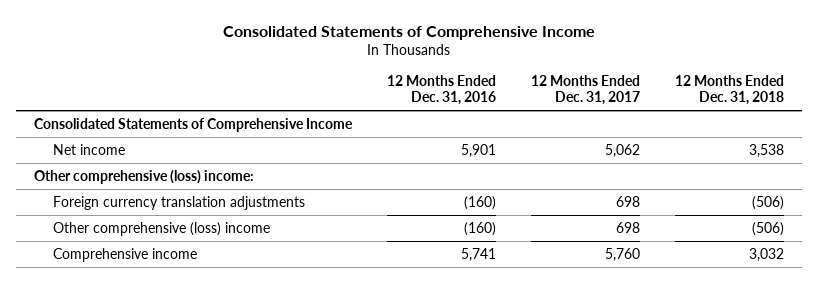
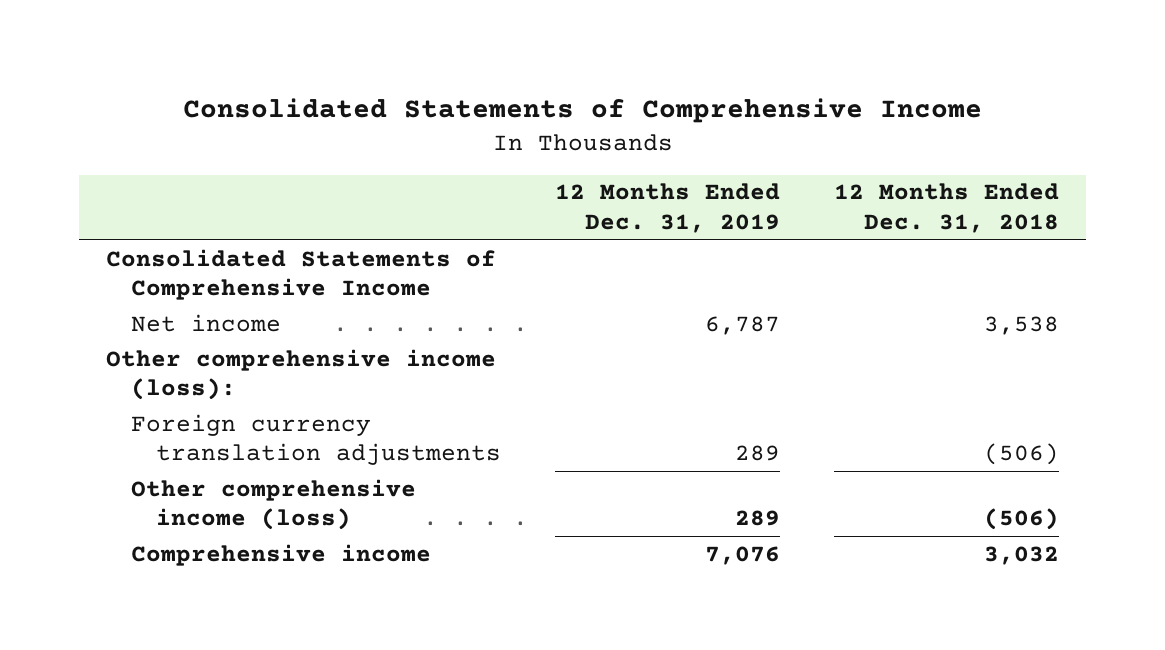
- | 12 Months Ended Dec. 31, 2016 | 12 Months Ended Dec. 31, 2017 | 12 Months Ended Dec. 31, 2018
+ | 12 Months Ended Dec. 31, 2019 | 12 Months Ended Dec. 31, 2018
- Other comprehensive (loss) income:
+ Other comprehensive income (loss):
- Other comprehensive (loss) income | (160) | 698 | (506)
+ Other comprehensive income (loss) | 289 | (506)

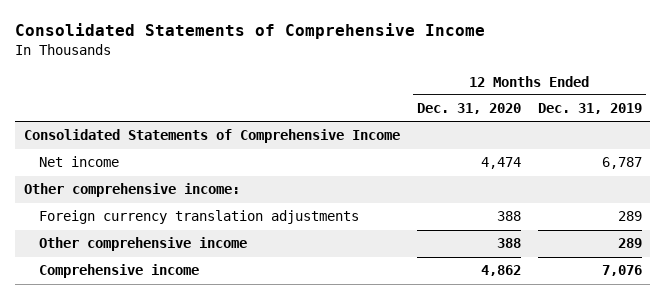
- | 12 Months Ended Dec. 31, 2019 | 12 Months Ended Dec. 31, 2018
+ | 12 Months Ended Dec. 31, 2020 | 12 Months Ended Dec. 31, 2019
- Other comprehensive income (loss):
+ Other comprehensive income:
- Other comprehensive income (loss) | 289 | (506)
+ Other comprehensive income | 388 | 289

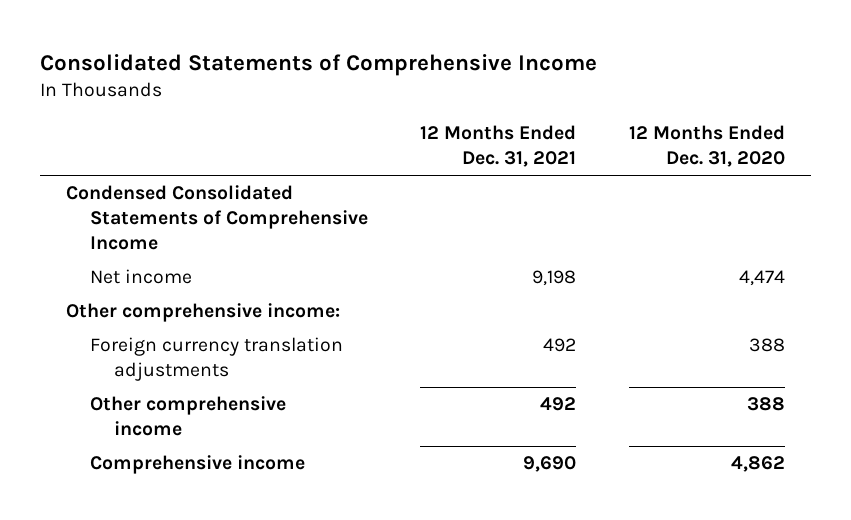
- | 12 Months Ended Dec. 31, 2020 | 12 Months Ended Dec. 31, 2019
+ | 12 Months Ended Dec. 31, 2021 | 12 Months Ended Dec. 31, 2020
- Consolidated Statements of Comprehensive Income
+ Condensed Consolidated Statements of Comprehensive Income

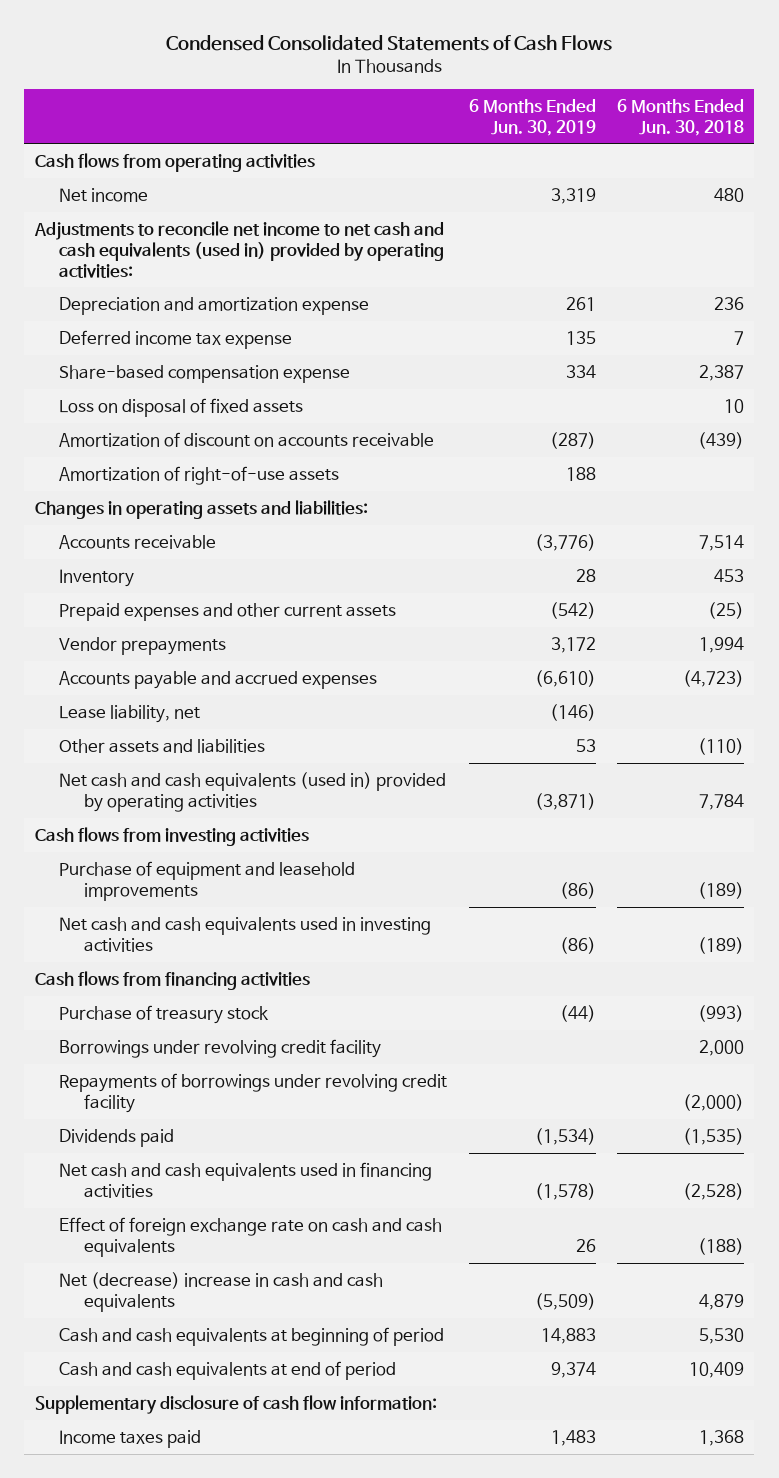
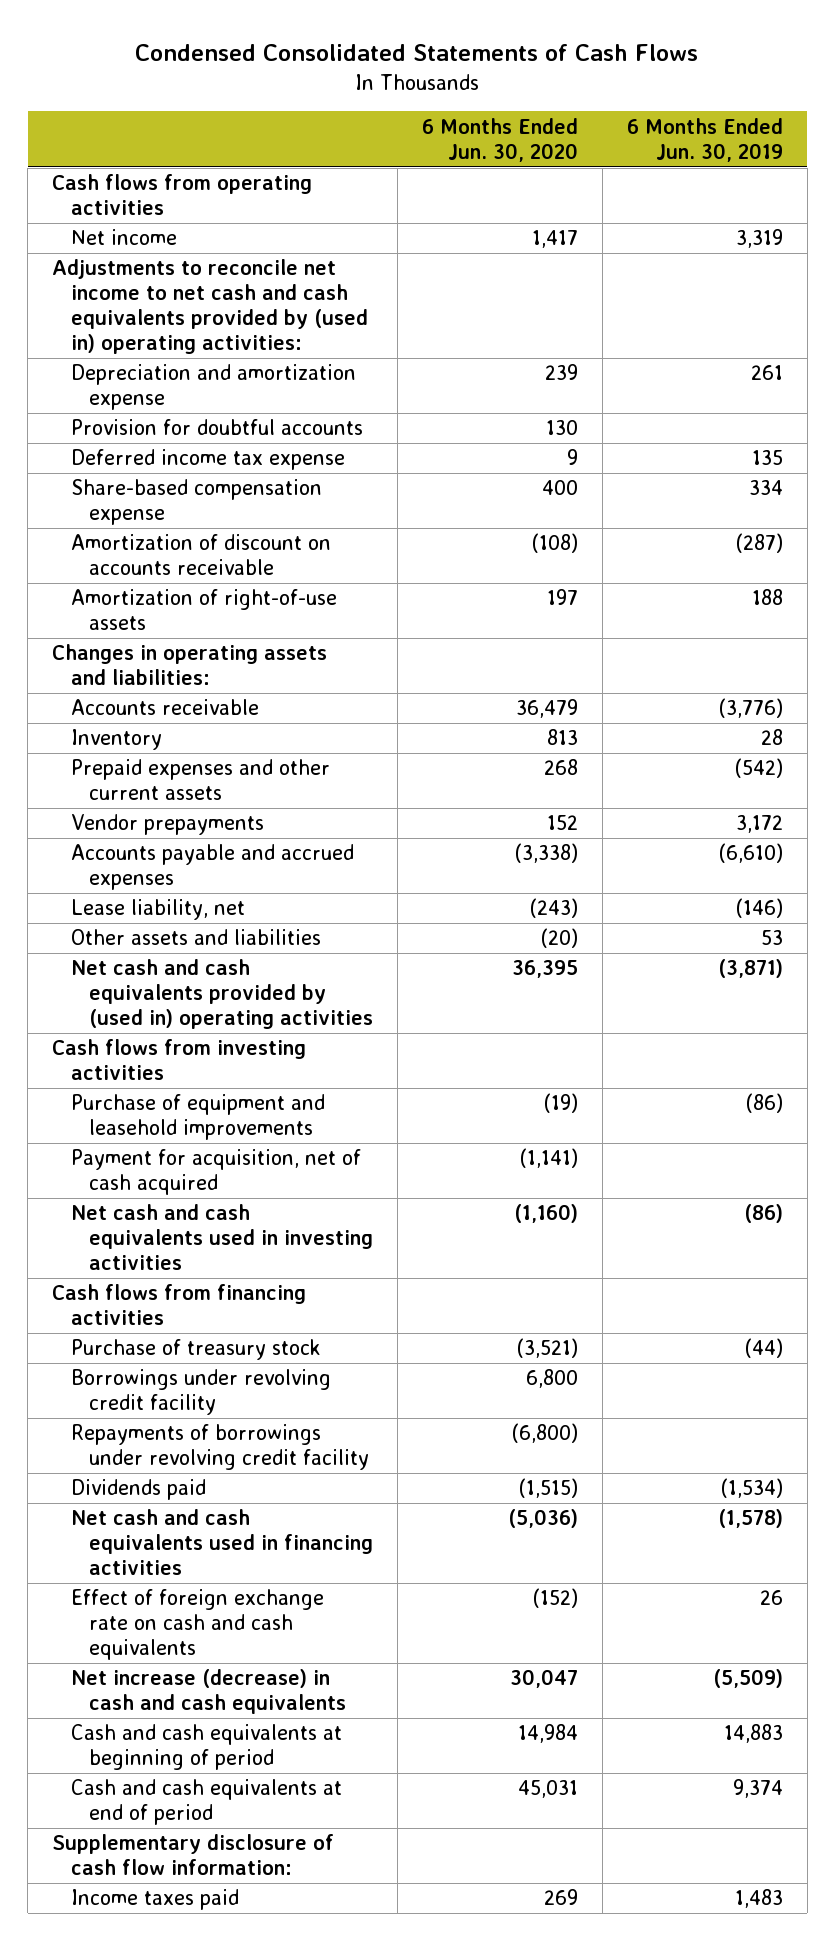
- | 6 Months Ended Jun. 30, 2019 | 6 Months Ended Jun. 30, 2018
+ | 6 Months Ended Jun. 30, 2020 | 6 Months Ended Jun. 30, 2019
- Adjustments to reconcile net income to net cash and cash equivalents (used in) provided by operating activities:
+ Adjustments to reconcile net income to net cash and cash equivalents provided by (used in) operating activities:
+ Provision for doubtful accounts | 130 |
- Loss on disposal of fixed assets | | 10
- Net cash and cash equivalents (used in) provided by operating activities | (3,871) | 7,784
+ Net cash and cash equivalents provided by (used in) operating activities | 36,395 | (3,871)
+ Payment for acquisition, net of cash acquired | (1,141) |
- Net (decrease) increase in cash and cash equivalents | (5,509) | 4,879
+ Net increase (decrease) in cash and cash equivalents | 30,047 | (5,509)

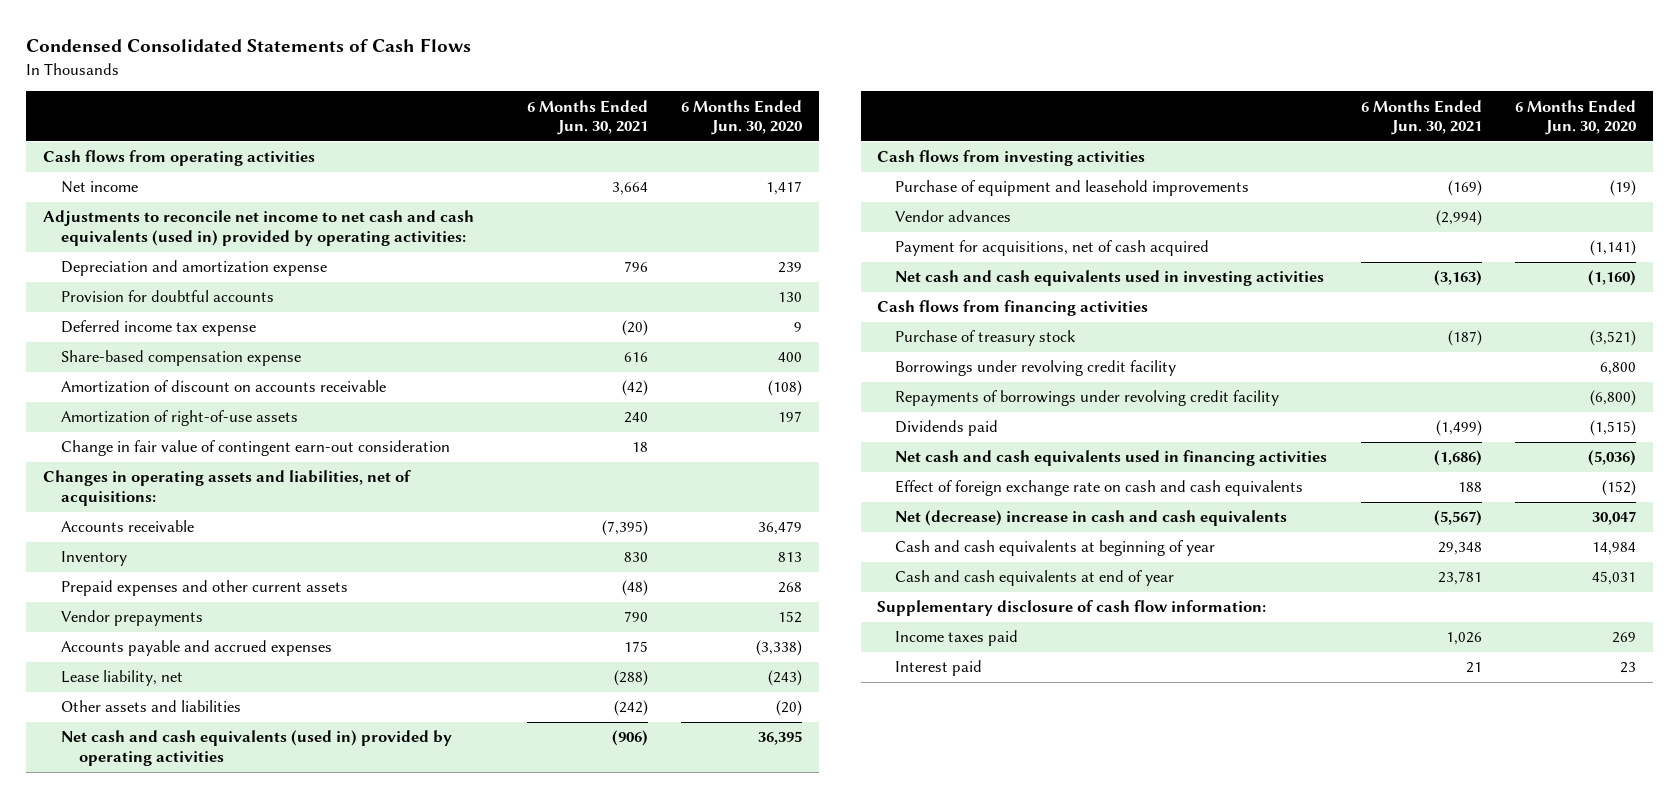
- | 6 Months Ended Jun. 30, 2020 | 6 Months Ended Jun. 30, 2019
+ | 6 Months Ended Jun. 30, 2021 | 6 Months Ended Jun. 30, 2020
- Adjustments to reconcile net income to net cash and cash equivalents provided by (used in) operating activities:
+ Adjustments to reconcile net income to net cash and cash equivalents (used in) provided by operating activities:
- Changes in operating assets and liabilities:
+ Change in fair value of contingent earn-out consideration | 18 |
+ Changes in operating assets and liabilities, net of acquisitions:
- Net cash and cash equivalents provided by (used in) operating activities | 36,395 | (3,871)
+ Net cash and cash equivalents (used in) provided by operating activities | (906) | 36,395
- Payment for acquisition, net of cash acquired | (1,141) |
+ Vendor advances | (2,994) |
+ Payment for acquisitions, net of cash acquired | | (1,141)
- Net increase (decrease) in cash and cash equivalents | 30,047 | (5,509)
- Cash and cash equivalents at beginning of period | 14,984 | 14,883
- Cash and cash equivalents at end of period | 45,031 | 9,374
+ Net (decrease) increase in cash and cash equivalents | (5,567) | 30,047
+ Cash and cash equivalents at beginning of year | 29,348 | 14,984
+ Cash and cash equivalents at end of year | 23,781 | 45,031
+ Interest paid | 21 | 23

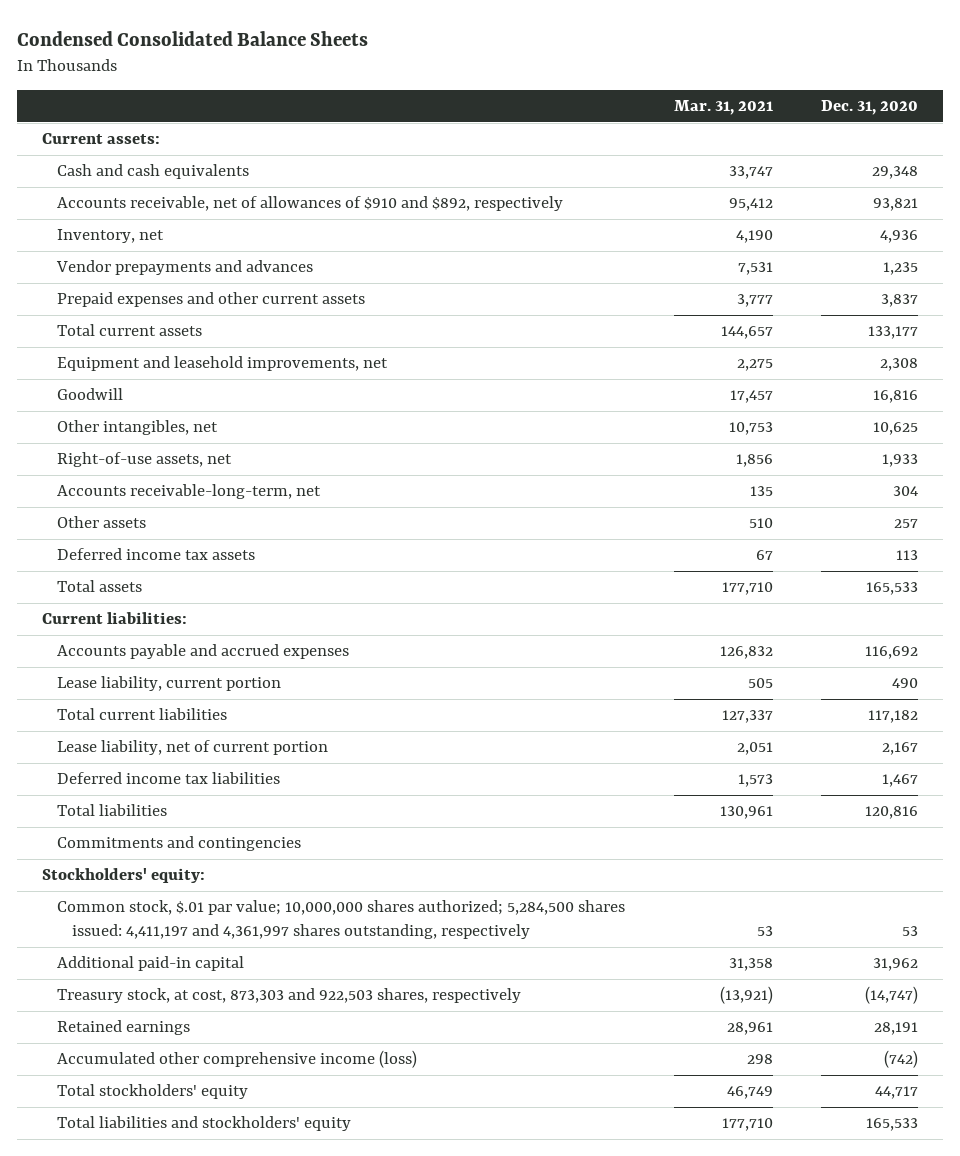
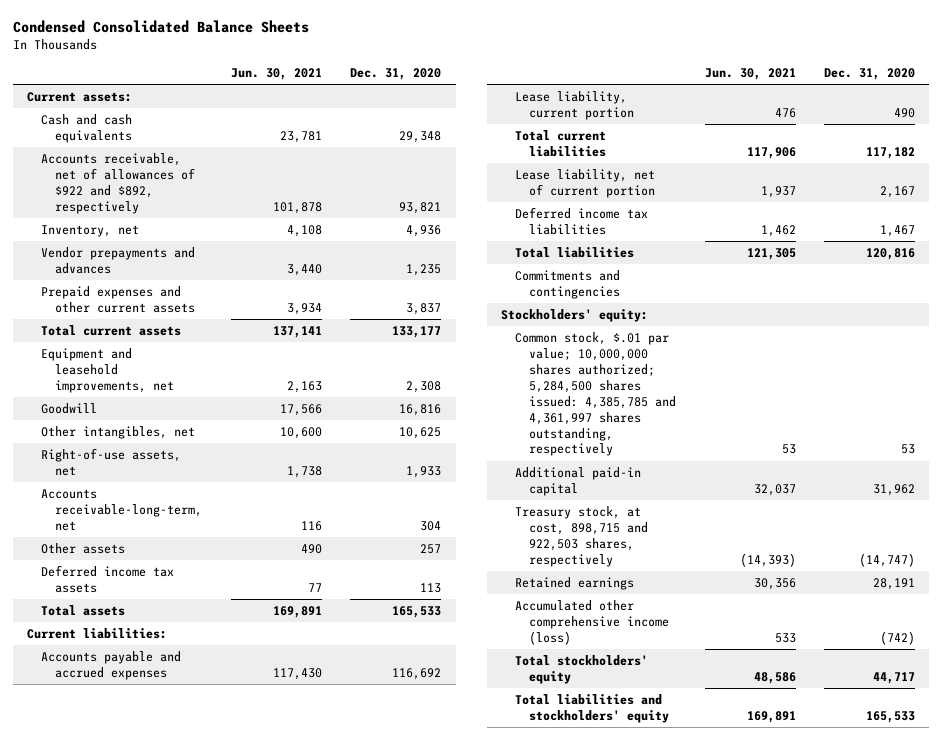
- | Mar. 31, 2021 | Dec. 31, 2020
+ | Jun. 30, 2021 | Dec. 31, 2020
- Accounts receivable, net of allowances of $910 and $892, respectively | 95,412 | 93,821
+ Accounts receivable, net of allowances of $922 and $892, respectively | 101,878 | 93,821
- Common stock, $.01 par value; 10,000,000 shares authorized; 5,284,500 shares issued: 4,411,197 and 4,361,997 shares outstanding, respectively | 53 | 53
+ Common stock, $.01 par value; 10,000,000 shares authorized; 5,284,500 shares issued: 4,385,785 and 4,361,997 shares outstanding, respectively | 53 | 53
- Treasury stock, at cost, 873,303 and 922,503 shares, respectively | (13,921) | (14,747)
+ Treasury stock, at cost, 898,715 and 922,503 shares, respectively | (14,393) | (14,747)

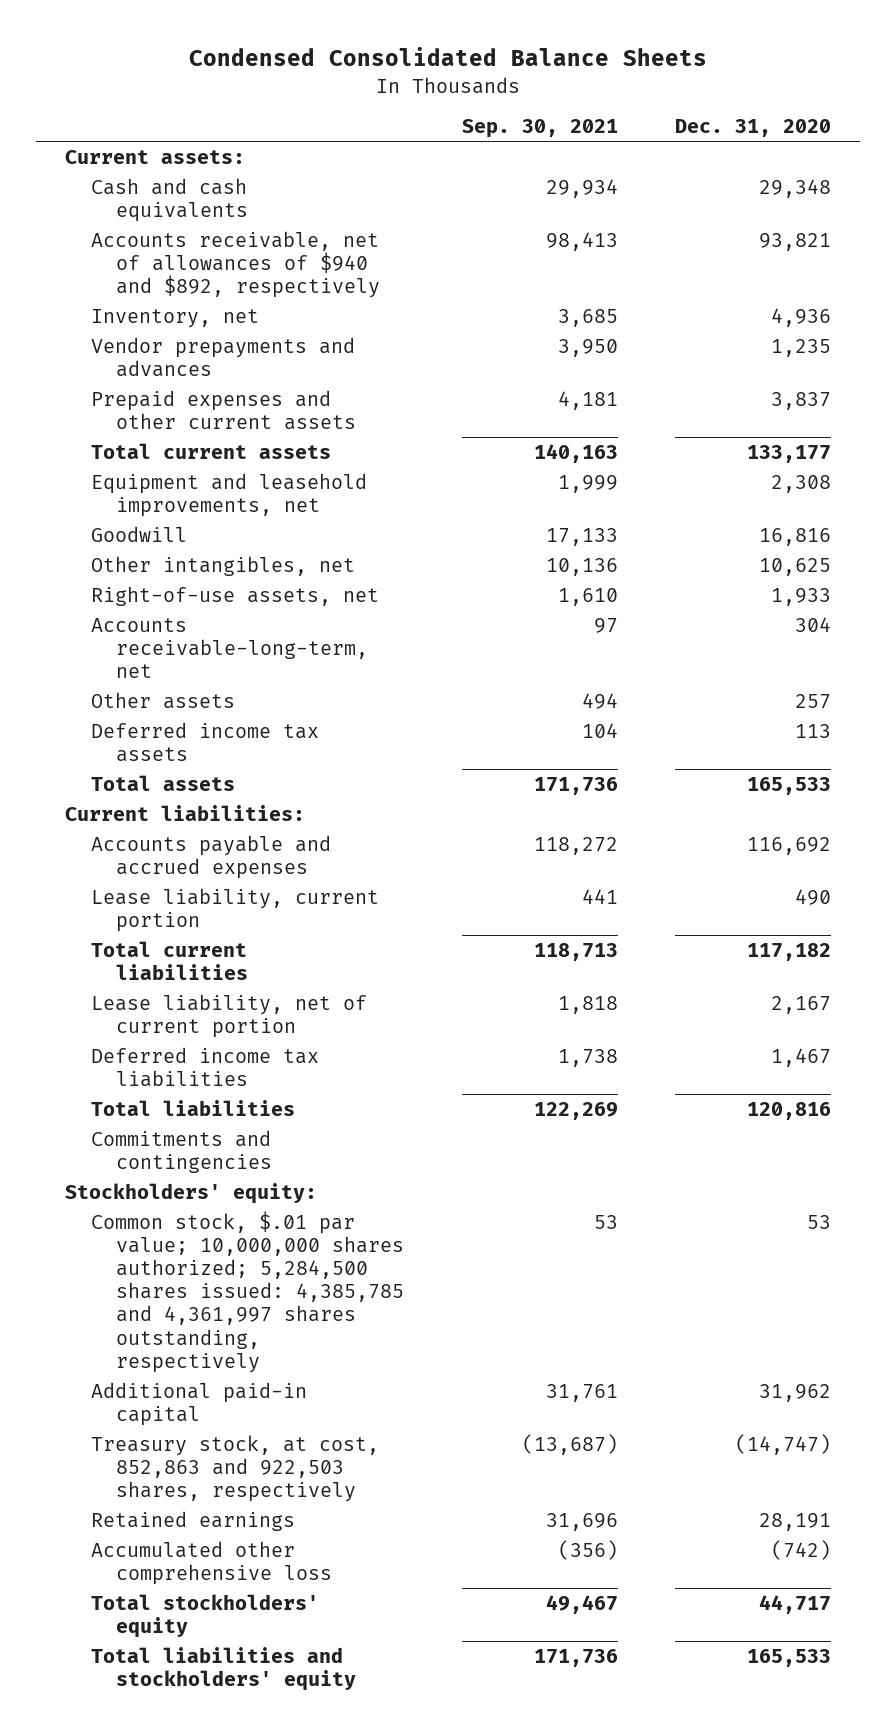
- | Jun. 30, 2021 | Dec. 31, 2020
+ | Sep. 30, 2021 | Dec. 31, 2020
- Accounts receivable, net of allowances of $922 and $892, respectively | 101,878 | 93,821
+ Accounts receivable, net of allowances of $940 and $892, respectively | 98,413 | 93,821
- Treasury stock, at cost, 898,715 and 922,503 shares, respectively | (14,393) | (14,747)
+ Treasury stock, at cost, 852,863 and 922,503 shares, respectively | (13,687) | (14,747)
- Accumulated other comprehensive income (loss) | 533 | (742)
+ Accumulated other comprehensive loss | (356) | (742)

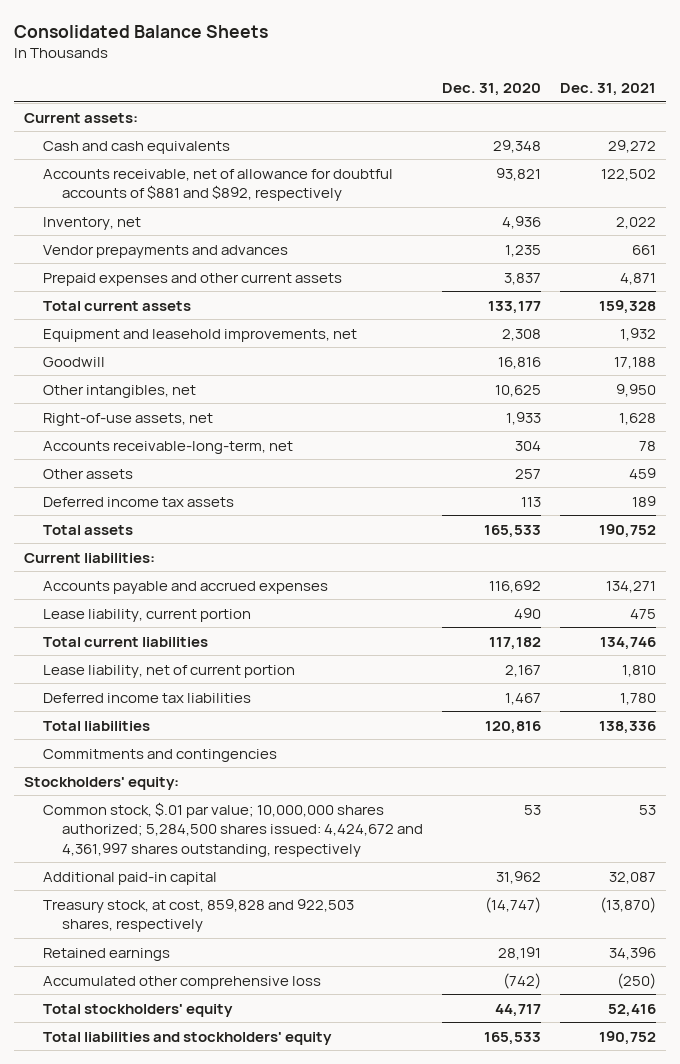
- Condensed Consolidated Balance Sheets
+ Consolidated Balance Sheets
- | Sep. 30, 2021 | Dec. 31, 2020
+ | Dec. 31, 2020 | Dec. 31, 2021
- Accounts receivable, net of allowances of $940 and $892, respectively | 98,413 | 93,821
+ Accounts receivable, net of allowance for doubtful accounts of $881 and $892, respectively | 93,821 | 122,502
- Common stock, $.01 par value; 10,000,000 shares authorized; 5,284,500 shares issued: 4,385,785 and 4,361,997 shares outstanding, respectively | 53 | 53
+ Common stock, $.01 par value; 10,000,000 shares authorized; 5,284,500 shares issued: 4,424,672 and 4,361,997 shares outstanding, respectively | 53 | 53
- Treasury stock, at cost, 852,863 and 922,503 shares, respectively | (13,687) | (14,747)
+ Treasury stock, at cost, 859,828 and 922,503 shares, respectively | (14,747) | (13,870)

